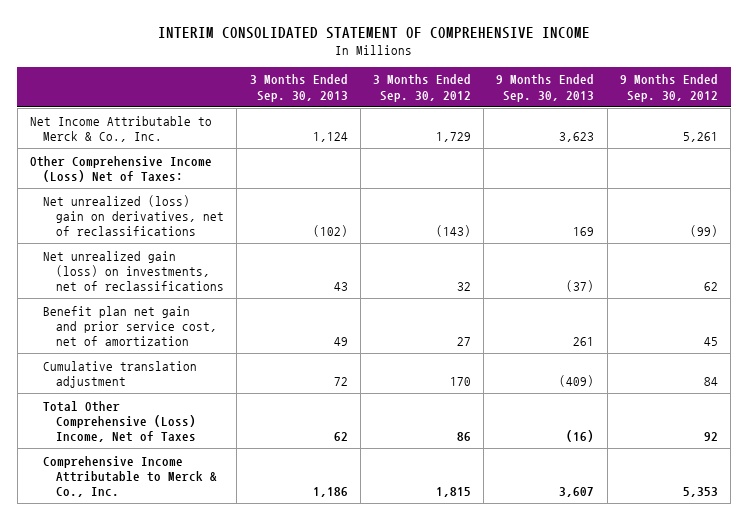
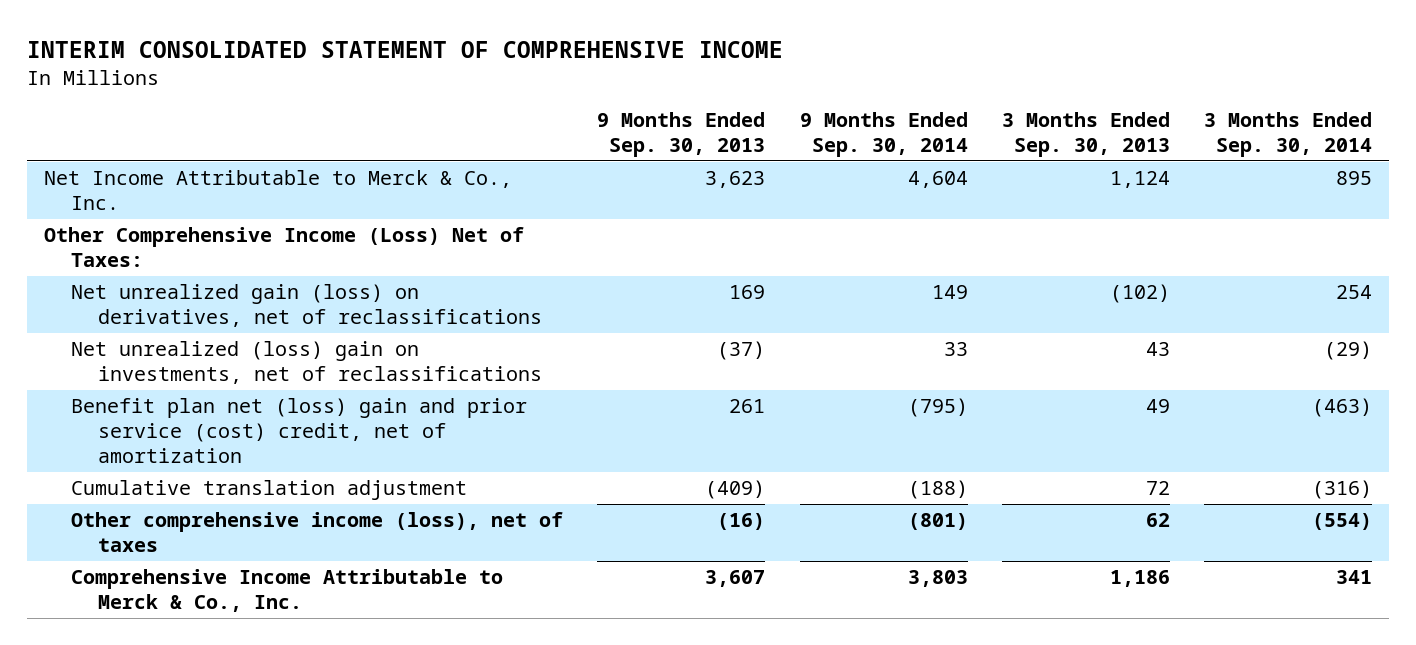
- | 3 Months Ended Sep. 30, 2013 | 3 Months Ended Sep. 30, 2012 | 9 Months Ended Sep. 30, 2013 | 9 Months Ended Sep. 30, 2012
+ | 9 Months Ended Sep. 30, 2013 | 9 Months Ended Sep. 30, 2014 | 3 Months Ended Sep. 30, 2013 | 3 Months Ended Sep. 30, 2014
- Net unrealized (loss) gain on derivatives, net of reclassifications | (102) | (143) | 169 | (99)
- Net unrealized gain (loss) on investments, net of reclassifications | 43 | 32 | (37) | 62
- Benefit plan net gain and prior service cost, net of amortization | 49 | 27 | 261 | 45
+ Net unrealized gain (loss) on derivatives, net of reclassifications | 169 | 149 | (102) | 254
+ Net unrealized (loss) gain on investments, net of reclassifications | (37) | 33 | 43 | (29)
+ Benefit plan net (loss) gain and prior service (cost) credit, net of amortization | 261 | (795) | 49 | (463)
- Total Other Comprehensive (Loss) Income, Net of Taxes | 62 | 86 | (16) | 92
+ Other comprehensive income (loss), net of taxes | (16) | (801) | 62 | (554)

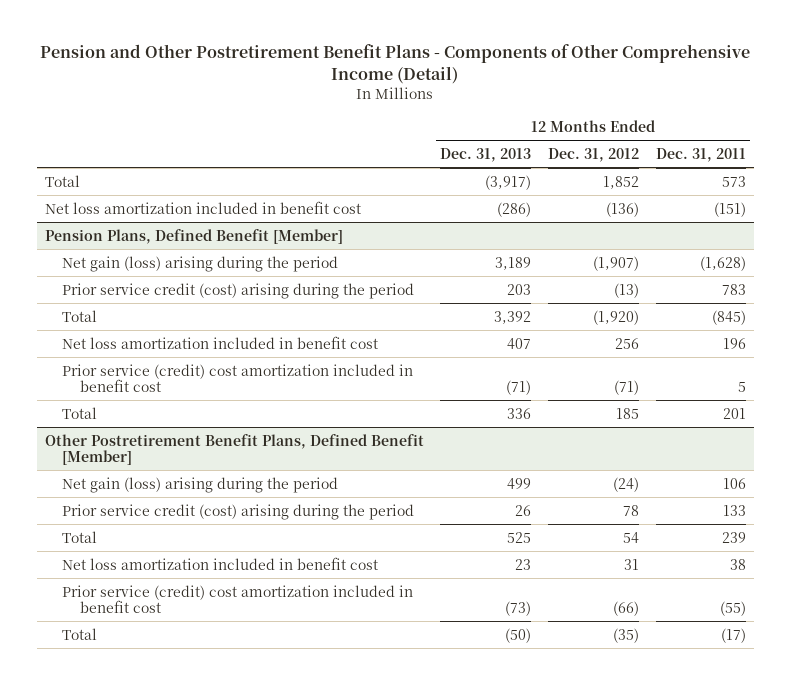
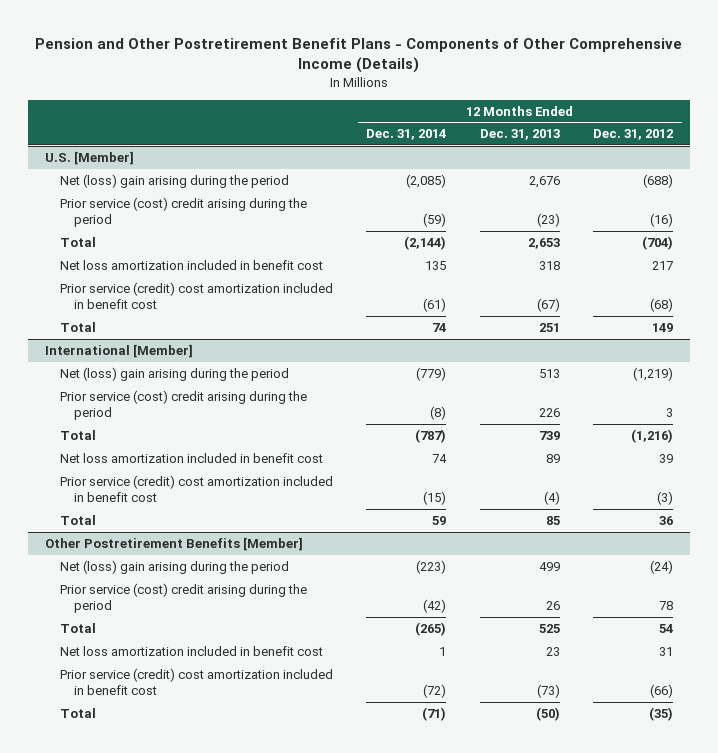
- Pension and Other Postretirement Benefit Plans - Components of Other Comprehensive Income (Detail)
+ Pension and Other Postretirement Benefit Plans - Components of Other Comprehensive Income (Details)
- | 12 Months Ended Dec. 31, 2013 | 12 Months Ended Dec. 31, 2012 | 12 Months Ended Dec. 31, 2011
+ | 12 Months Ended Dec. 31, 2014 | 12 Months Ended Dec. 31, 2013 | 12 Months Ended Dec. 31, 2012
- Total | (3,917) | 1,852 | 573
- Net loss amortization included in benefit cost | (286) | (136) | (151)
- Pension Plans, Defined Benefit [Member]
- Net gain (loss) arising during the period | 3,189 | (1,907) | (1,628)
- Prior service credit (cost) arising during the period | 203 | (13) | 783
- Total | 3,392 | (1,920) | (845)
- Net loss amortization included in benefit cost | 407 | 256 | 196
- Prior service (credit) cost amortization included in benefit cost | (71) | (71) | 5
- Total | 336 | 185 | 201
- Other Postretirement Benefit Plans, Defined Benefit [Member]
- Net gain (loss) arising during the period | 499 | (24) | 106
- Prior service credit (cost) arising during the period | 26 | 78 | 133
+ U.S. [Member]
+ Net (loss) gain arising during the period | (2,085) | 2,676 | (688)
+ Prior service (cost) credit arising during the period | (59) | (23) | (16)
+ Total | (2,144) | 2,653 | (704)
+ Net loss amortization included in benefit cost | 135 | 318 | 217
+ Prior service (credit) cost amortization included in benefit cost | (61) | (67) | (68)
+ Total | 74 | 251 | 149
+ International [Member]
+ Net (loss) gain arising during the period | (779) | 513 | (1,219)
+ Prior service (cost) credit arising during the period | (8) | 226 | 3
+ Total | (787) | 739 | (1,216)
+ Net loss amortization included in benefit cost | 74 | 89 | 39
+ Prior service (credit) cost amortization included in benefit cost | (15) | (4) | (3)
+ Total | 59 | 85 | 36
+ Other Postretirement Benefits [Member]
+ Net (loss) gain arising during the period | (223) | 499 | (24)
+ Prior service (cost) credit arising during the period | (42) | 26 | 78

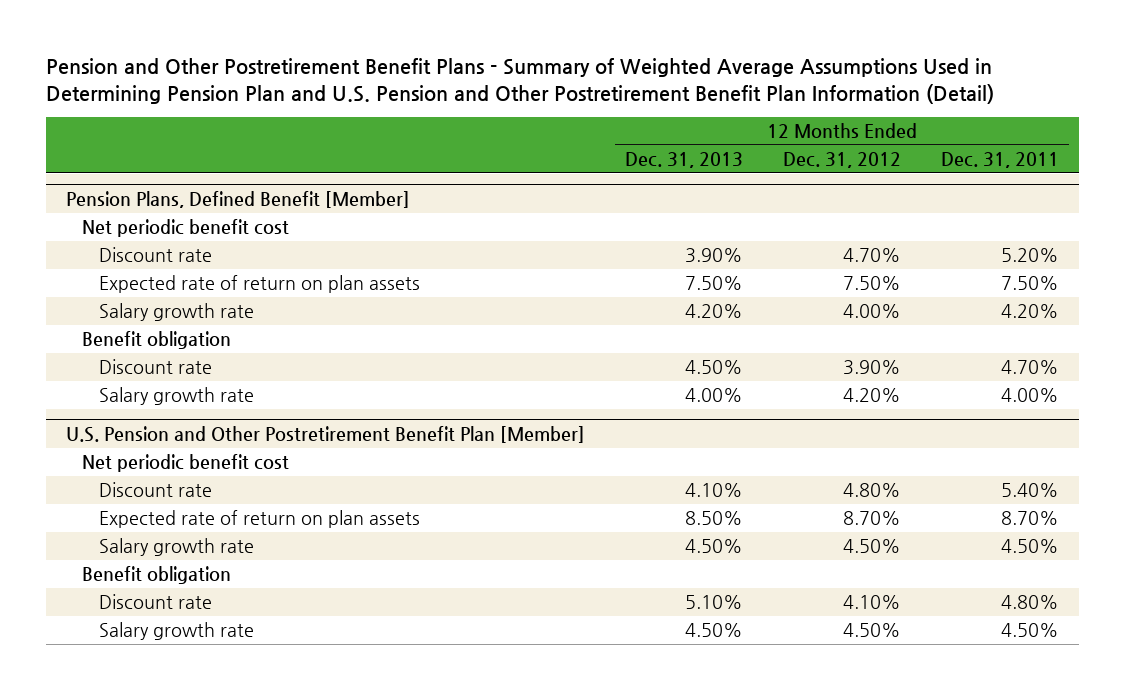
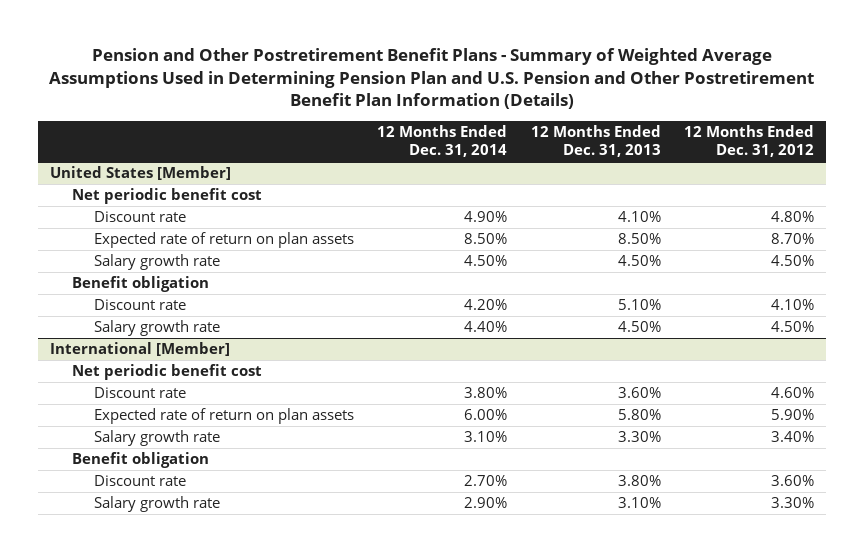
- Pension and Other Postretirement Benefit Plans - Summary of Weighted Average Assumptions Used in Determining Pension Plan and U.S. Pension and Other Postretirement Benefit Plan Information (Detail)
+ Pension and Other Postretirement Benefit Plans - Summary of Weighted Average Assumptions Used in Determining Pension Plan and U.S. Pension and Other Postretirement Benefit Plan Information (Details)
- | 12 Months Ended Dec. 31, 2013 | 12 Months Ended Dec. 31, 2012 | 12 Months Ended Dec. 31, 2011
+ | 12 Months Ended Dec. 31, 2014 | 12 Months Ended Dec. 31, 2013 | 12 Months Ended Dec. 31, 2012
- Pension Plans, Defined Benefit [Member]
- Net periodic benefit cost
- Discount rate | 3.90% | 4.70% | 5.20%
- Expected rate of return on plan assets | 7.50% | 7.50% | 7.50%
- Salary growth rate | 4.20% | 4.00% | 4.20%
- Benefit obligation
- Discount rate | 4.50% | 3.90% | 4.70%
- Salary growth rate | 4.00% | 4.20% | 4.00%
- U.S. Pension and Other Postretirement Benefit Plan [Member]
+ United States [Member]
+ International [Member]
+ Net periodic benefit cost
+ Discount rate | 3.80% | 3.60% | 4.60%
+ Expected rate of return on plan assets | 6.00% | 5.80% | 5.90%
+ Salary growth rate | 3.10% | 3.30% | 3.40%
+ Benefit obligation
+ Discount rate | 2.70% | 3.80% | 3.60%
+ Salary growth rate | 2.90% | 3.10% | 3.30%

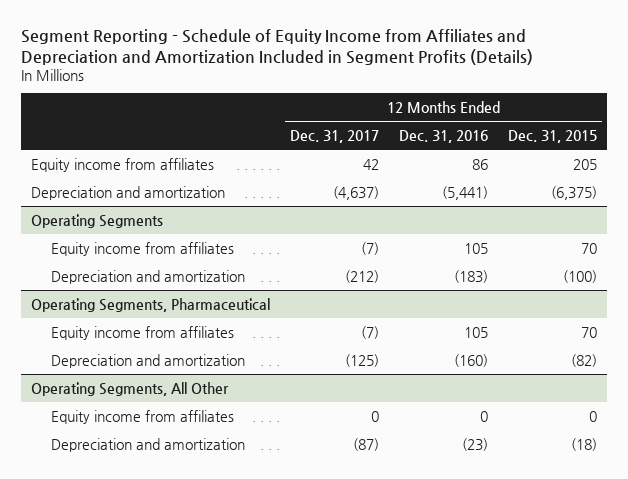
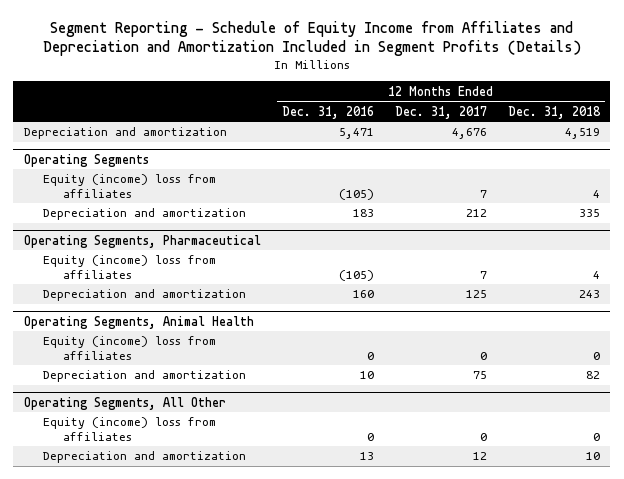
- | 12 Months Ended Dec. 31, 2017 | 12 Months Ended Dec. 31, 2016 | 12 Months Ended Dec. 31, 2015
+ | 12 Months Ended Dec. 31, 2016 | 12 Months Ended Dec. 31, 2017 | 12 Months Ended Dec. 31, 2018
- Equity income from affiliates | 42 | 86 | 205
- Depreciation and amortization | (4,637) | (5,441) | (6,375)
+ Depreciation and amortization | 5,471 | 4,676 | 4,519
@ Operating Segments
- Equity income from affiliates | (7) | 105 | 70
- Depreciation and amortization | (212) | (183) | (100)
+ Equity (income) loss from affiliates | (105) | 7 | 4
+ Depreciation and amortization | 183 | 212 | 335
@ Operating Segments, Pharmaceutical
- Equity income from affiliates | (7) | 105 | 70
- Depreciation and amortization | (125) | (160) | (82)
+ Equity (income) loss from affiliates | (105) | 7 | 4
+ Depreciation and amortization | 160 | 125 | 243
+ Operating Segments, Animal Health
+ Equity (income) loss from affiliates | 0 | 0 | 0
+ Depreciation and amortization | 10 | 75 | 82
@ Operating Segments, All Other
- Equity income from affiliates | 0 | 0 | 0
- Depreciation and amortization | (87) | (23) | (18)
+ Equity (income) loss from affiliates | 0 | 0 | 0
+ Depreciation and amortization | 13 | 12 | 10

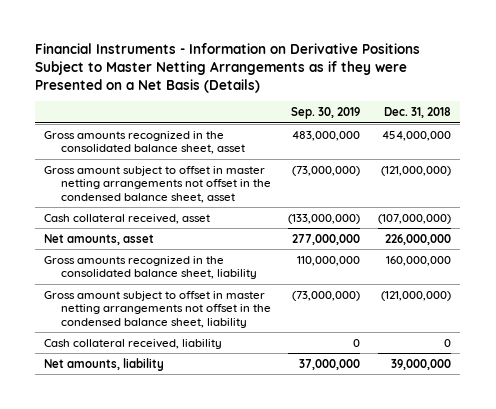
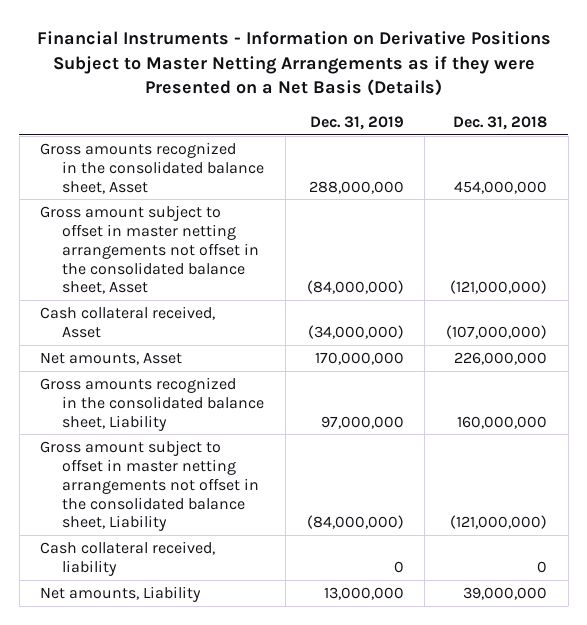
- | Sep. 30, 2019 | Dec. 31, 2018
+ | Dec. 31, 2019 | Dec. 31, 2018
- Gross amounts recognized in the consolidated balance sheet, asset | 483,000,000 | 454,000,000
- Gross amount subject to offset in master netting arrangements not offset in the condensed balance sheet, asset | (73,000,000) | (121,000,000)
- Cash collateral received, asset | (133,000,000) | (107,000,000)
- Net amounts, asset | 277,000,000 | 226,000,000
- Gross amounts recognized in the consolidated balance sheet, liability | 110,000,000 | 160,000,000
- Gross amount subject to offset in master netting arrangements not offset in the condensed balance sheet, liability | (73,000,000) | (121,000,000)
+ Gross amounts recognized in the consolidated balance sheet, Asset | 288,000,000 | 454,000,000
+ Gross amount subject to offset in master netting arrangements not offset in the consolidated balance sheet, Asset | (84,000,000) | (121,000,000)
+ Cash collateral received, Asset | (34,000,000) | (107,000,000)
+ Net amounts, Asset | 170,000,000 | 226,000,000
+ Gross amounts recognized in the consolidated balance sheet, Liability | 97,000,000 | 160,000,000
+ Gross amount subject to offset in master netting arrangements not offset in the consolidated balance sheet, Liability | (84,000,000) | (121,000,000)
- Net amounts, liability | 37,000,000 | 39,000,000
+ Net amounts, Liability | 13,000,000 | 39,000,000

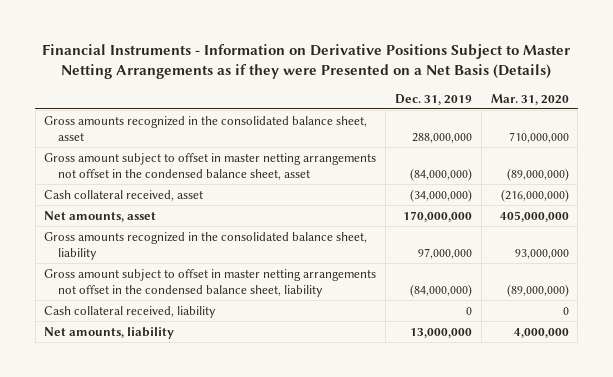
- | Dec. 31, 2019 | Dec. 31, 2018
+ | Dec. 31, 2019 | Mar. 31, 2020
- Gross amounts recognized in the consolidated balance sheet, Asset | 288,000,000 | 454,000,000
- Gross amount subject to offset in master netting arrangements not offset in the consolidated balance sheet, Asset | (84,000,000) | (121,000,000)
- Cash collateral received, Asset | (34,000,000) | (107,000,000)
- Net amounts, Asset | 170,000,000 | 226,000,000
- Gross amounts recognized in the consolidated balance sheet, Liability | 97,000,000 | 160,000,000
- Gross amount subject to offset in master netting arrangements not offset in the consolidated balance sheet, Liability | (84,000,000) | (121,000,000)
+ Gross amounts recognized in the consolidated balance sheet, asset | 288,000,000 | 710,000,000
+ Gross amount subject to offset in master netting arrangements not offset in the condensed balance sheet, asset | (84,000,000) | (89,000,000)
+ Cash collateral received, asset | (34,000,000) | (216,000,000)
+ Net amounts, asset | 170,000,000 | 405,000,000
+ Gross amounts recognized in the consolidated balance sheet, liability | 97,000,000 | 93,000,000
+ Gross amount subject to offset in master netting arrangements not offset in the condensed balance sheet, liability | (84,000,000) | (89,000,000)
- Net amounts, Liability | 13,000,000 | 39,000,000
+ Net amounts, liability | 13,000,000 | 4,000,000

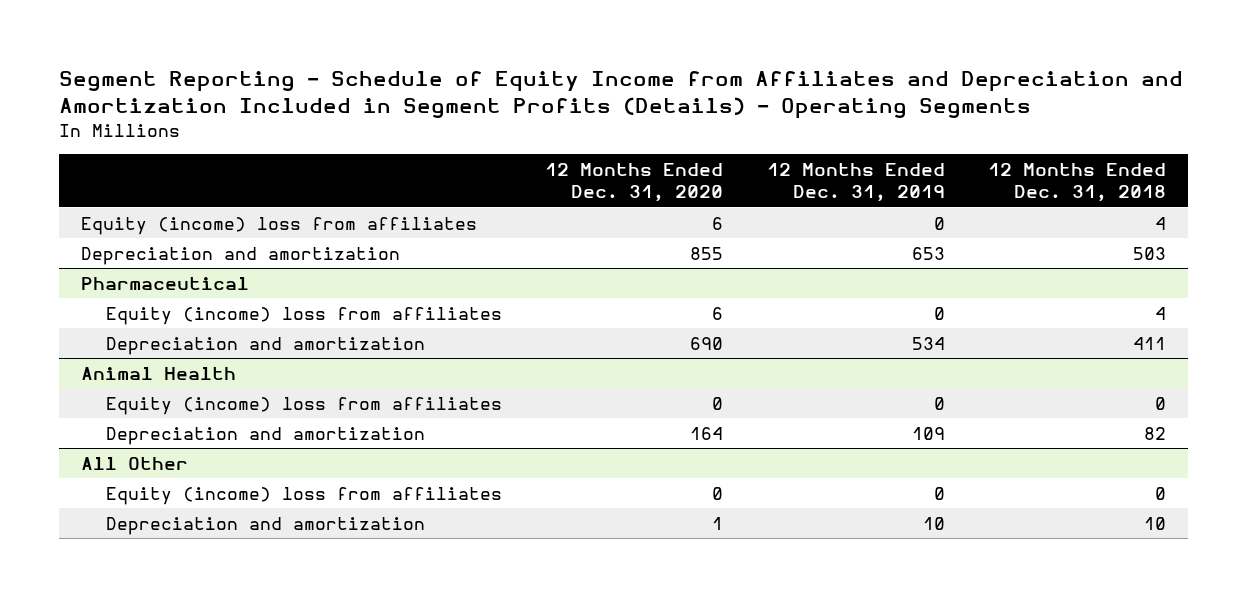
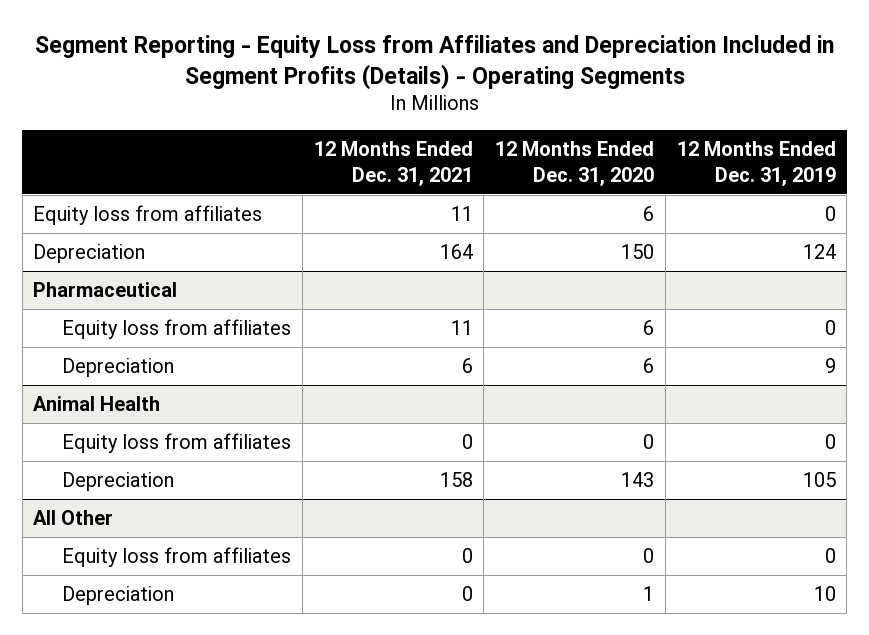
- Segment Reporting - Schedule of Equity Income from Affiliates and Depreciation and Amortization Included in Segment Profits (Details) - Operating Segments
+ Segment Reporting - Equity Loss from Affiliates and Depreciation Included in Segment Profits (Details) - Operating Segments
- | 12 Months Ended Dec. 31, 2020 | 12 Months Ended Dec. 31, 2019 | 12 Months Ended Dec. 31, 2018
+ | 12 Months Ended Dec. 31, 2021 | 12 Months Ended Dec. 31, 2020 | 12 Months Ended Dec. 31, 2019
- Equity (income) loss from affiliates | 6 | 0 | 4
- Depreciation and amortization | 855 | 653 | 503
+ Equity loss from affiliates | 11 | 6 | 0
+ Depreciation | 164 | 150 | 124
@ Pharmaceutical
- Equity (income) loss from affiliates | 6 | 0 | 4
- Depreciation and amortization | 690 | 534 | 411
+ Equity loss from affiliates | 11 | 6 | 0
+ Depreciation | 6 | 6 | 9
@ Animal Health
- Equity (income) loss from affiliates | 0 | 0 | 0
- Depreciation and amortization | 164 | 109 | 82
+ Equity loss from affiliates | 0 | 0 | 0
+ Depreciation | 158 | 143 | 105
@ All Other
- Equity (income) loss from affiliates | 0 | 0 | 0
- Depreciation and amortization | 1 | 10 | 10
+ Equity loss from affiliates | 0 | 0 | 0
+ Depreciation | 0 | 1 | 10

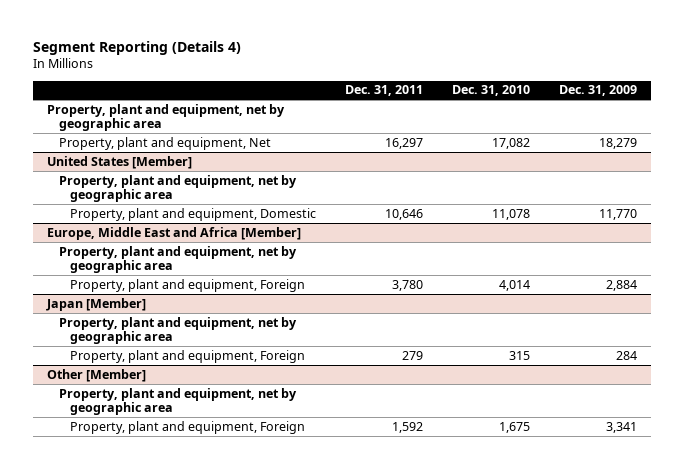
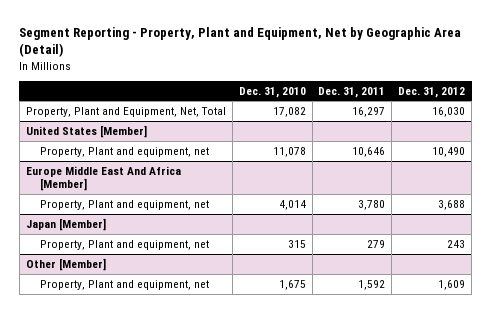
- Segment Reporting (Details 4)
+ Segment Reporting - Property, Plant and Equipment, Net by Geographic Area (Detail)
- | Dec. 31, 2011 | Dec. 31, 2010 | Dec. 31, 2009
+ | Dec. 31, 2010 | Dec. 31, 2011 | Dec. 31, 2012
- Property, plant and equipment, net by geographic area
- Property, plant and equipment, Net | 16,297 | 17,082 | 18,279
+ Property, Plant and Equipment, Net, Total | 17,082 | 16,297 | 16,030
@ United States [Member]
- Property, plant and equipment, net by geographic area
- Property, plant and equipment, Domestic | 10,646 | 11,078 | 11,770
- Europe, Middle East and Africa [Member]
- Property, plant and equipment, net by geographic area
- Property, plant and equipment, Foreign | 3,780 | 4,014 | 2,884
@ United States [Member]
+ Property, Plant and equipment, net | 11,078 | 10,646 | 10,490
+ Europe Middle East And Africa [Member]
+ Property, Plant and equipment, net | 4,014 | 3,780 | 3,688
@ Japan [Member]
- Property, plant and equipment, net by geographic area
- Property, plant and equipment, Foreign | 279 | 315 | 284
+ Property, Plant and equipment, net | 315 | 279 | 243
@ Other [Member]
- Property, plant and equipment, net by geographic area
- Property, plant and equipment, Foreign | 1,592 | 1,675 | 3,341
+ Property, Plant and equipment, net | 1,675 | 1,592 | 1,609

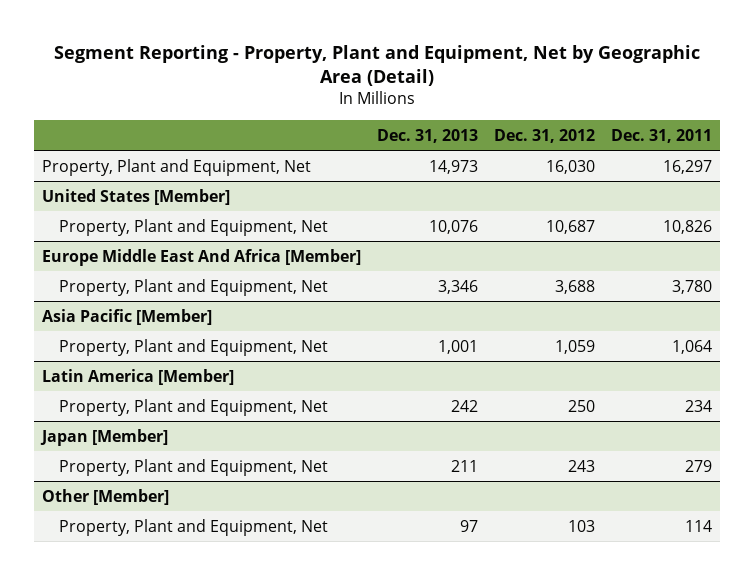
- | Dec. 31, 2010 | Dec. 31, 2011 | Dec. 31, 2012
+ | Dec. 31, 2013 | Dec. 31, 2012 | Dec. 31, 2011
- Property, Plant and Equipment, Net, Total | 17,082 | 16,297 | 16,030
+ Property, Plant and Equipment, Net | 14,973 | 16,030 | 16,297
@ United States [Member]
- Property, Plant and equipment, net | 11,078 | 10,646 | 10,490
+ Property, Plant and Equipment, Net | 10,076 | 10,687 | 10,826
@ Europe Middle East And Africa [Member]
- Property, Plant and equipment, net | 4,014 | 3,780 | 3,688
+ Property, Plant and Equipment, Net | 3,346 | 3,688 | 3,780
+ Asia Pacific [Member]
+ Property, Plant and Equipment, Net | 1,001 | 1,059 | 1,064
+ Latin America [Member]
+ Property, Plant and Equipment, Net | 242 | 250 | 234
@ Japan [Member]
- Property, Plant and equipment, net | 315 | 279 | 243
+ Property, Plant and Equipment, Net | 211 | 243 | 279
@ Other [Member]
- Property, Plant and equipment, net | 1,675 | 1,592 | 1,609
+ Property, Plant and Equipment, Net | 97 | 103 | 114

